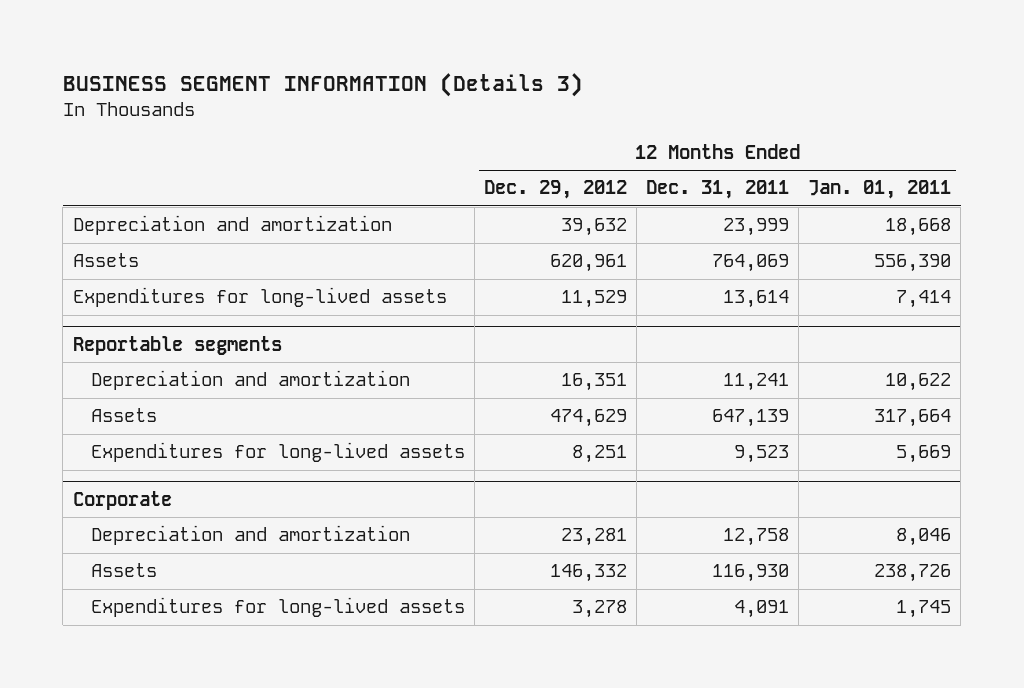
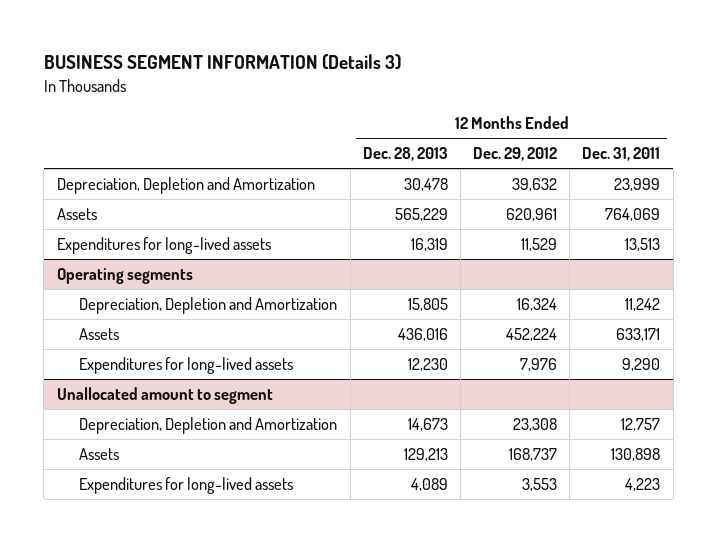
- | 12 Months Ended Dec. 29, 2012 | 12 Months Ended Dec. 31, 2011 | 12 Months Ended Jan. 01, 2011
+ | 12 Months Ended Dec. 28, 2013 | 12 Months Ended Dec. 29, 2012 | 12 Months Ended Dec. 31, 2011
- Depreciation and amortization | 39,632 | 23,999 | 18,668
+ Depreciation, Depletion and Amortization | 30,478 | 39,632 | 23,999
- Expenditures for long-lived assets | 11,529 | 13,614 | 7,414
- Reportable segments
- Depreciation and amortization | 16,351 | 11,241 | 10,622
- Assets | 474,629 | 647,139 | 317,664
- Expenditures for long-lived assets | 8,251 | 9,523 | 5,669
- Corporate
- Depreciation and amortization | 23,281 | 12,758 | 8,046
- Assets | 146,332 | 116,930 | 238,726
- Expenditures for long-lived assets | 3,278 | 4,091 | 1,745
+ Expenditures for long-lived assets | 16,319 | 11,529 | 13,513
+ Operating segments
+ Depreciation, Depletion and Amortization | 15,805 | 16,324 | 11,242
+ Assets | 436,016 | 452,224 | 633,171
+ Expenditures for long-lived assets | 12,230 | 7,976 | 9,290
+ Unallocated amount to segment
+ Depreciation, Depletion and Amortization | 14,673 | 23,308 | 12,757
+ Assets | 129,213 | 168,737 | 130,898
+ Expenditures for long-lived assets | 4,089 | 3,553 | 4,223

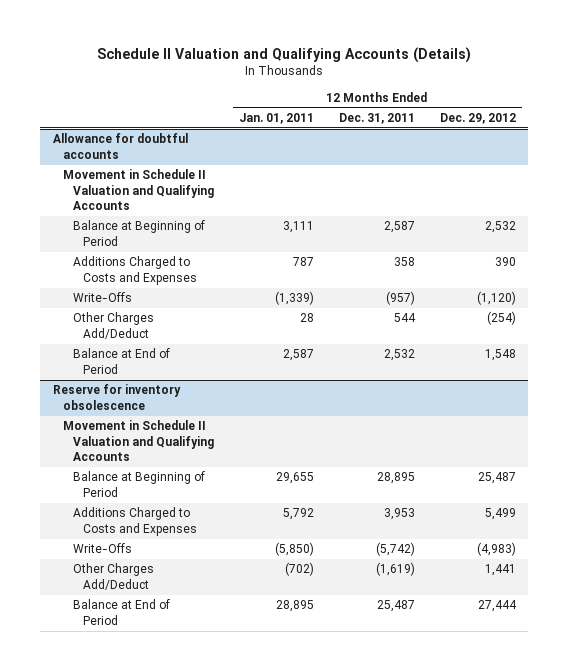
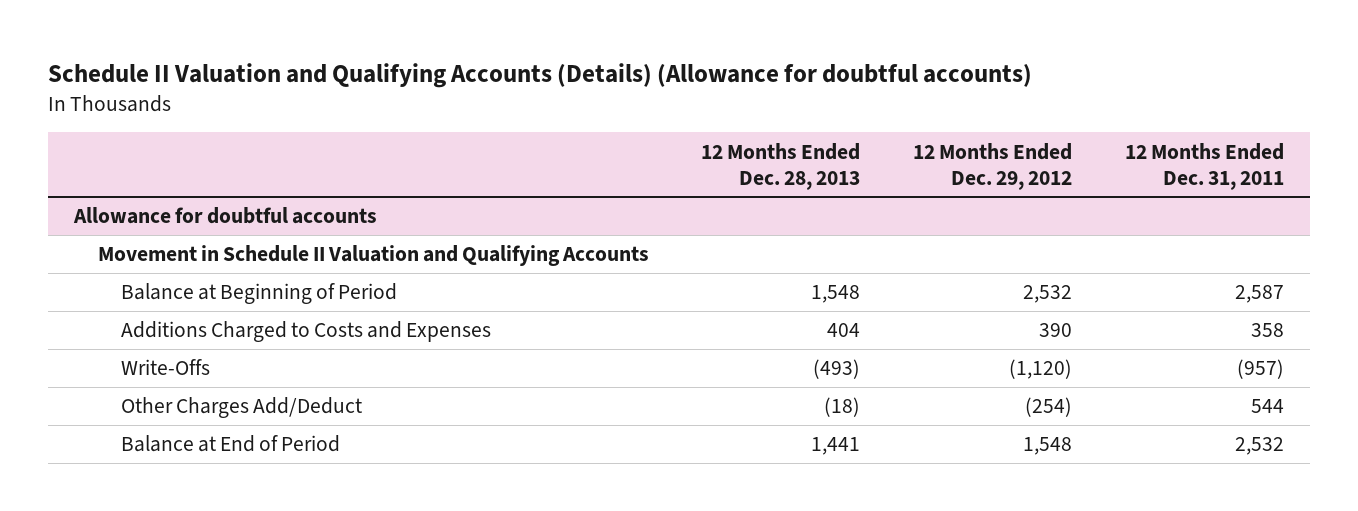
- Schedule II Valuation and Qualifying Accounts (Details)
+ Schedule II Valuation and Qualifying Accounts (Details) (Allowance for doubtful accounts)
- | 12 Months Ended Jan. 01, 2011 | 12 Months Ended Dec. 31, 2011 | 12 Months Ended Dec. 29, 2012
+ | 12 Months Ended Dec. 28, 2013 | 12 Months Ended Dec. 29, 2012 | 12 Months Ended Dec. 31, 2011
- Reserve for inventory obsolescence
- Movement in Schedule II Valuation and Qualifying Accounts
- Balance at Beginning of Period | 29,655 | 28,895 | 25,487
- Additions Charged to Costs and Expenses | 5,792 | 3,953 | 5,499
- Write-Offs | (5,850) | (5,742) | (4,983)
- Other Charges Add/Deduct | (702) | (1,619) | 1,441
- Balance at End of Period | 28,895 | 25,487 | 27,444

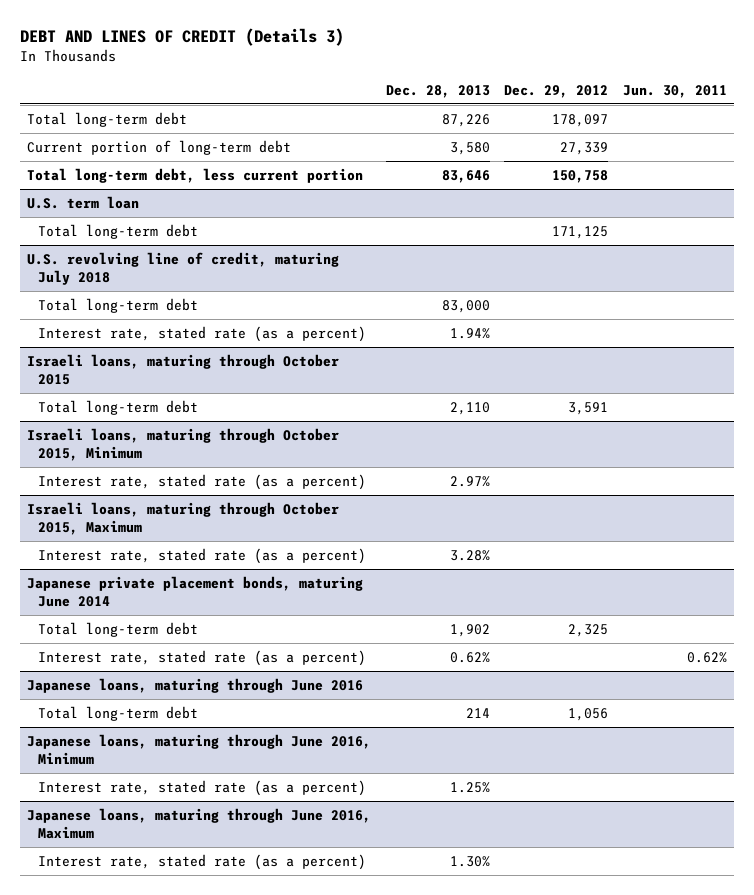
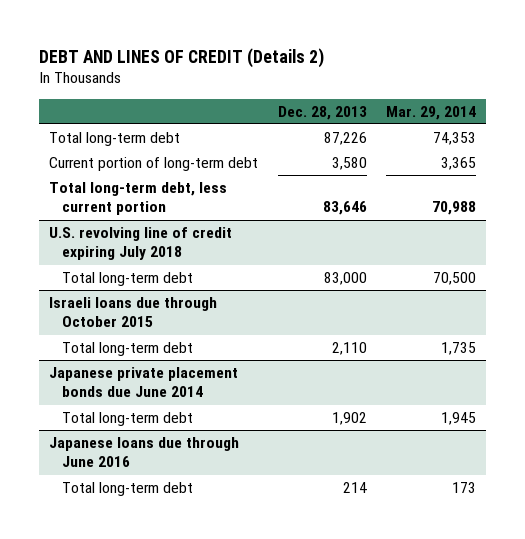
- DEBT AND LINES OF CREDIT (Details 3)
+ DEBT AND LINES OF CREDIT (Details 2)
- | Dec. 28, 2013 | Dec. 29, 2012 | Jun. 30, 2011
+ | Dec. 28, 2013 | Mar. 29, 2014
- U.S. term loan
- Total long-term debt | | 171,125 |
- U.S. revolving line of credit, maturing July 2018
+ U.S. revolving line of credit expiring July 2018
- Interest rate, stated rate (as a percent) | 1.94% | |
- Israeli loans, maturing through October 2015
+ Israeli loans due through October 2015
- Israeli loans, maturing through October 2015, Minimum
- Interest rate, stated rate (as a percent) | 2.97% | |
- Israeli loans, maturing through October 2015, Maximum
- Interest rate, stated rate (as a percent) | 3.28% | |
- Japanese private placement bonds, maturing June 2014
+ Japanese private placement bonds due June 2014
- Interest rate, stated rate (as a percent) | 0.62% | | 0.62%
- Japanese loans, maturing through June 2016
+ Japanese loans due through June 2016
- Japanese loans, maturing through June 2016, Minimum
- Interest rate, stated rate (as a percent) | 1.25% | |
- Japanese loans, maturing through June 2016, Maximum
- Interest rate, stated rate (as a percent) | 1.30% | |

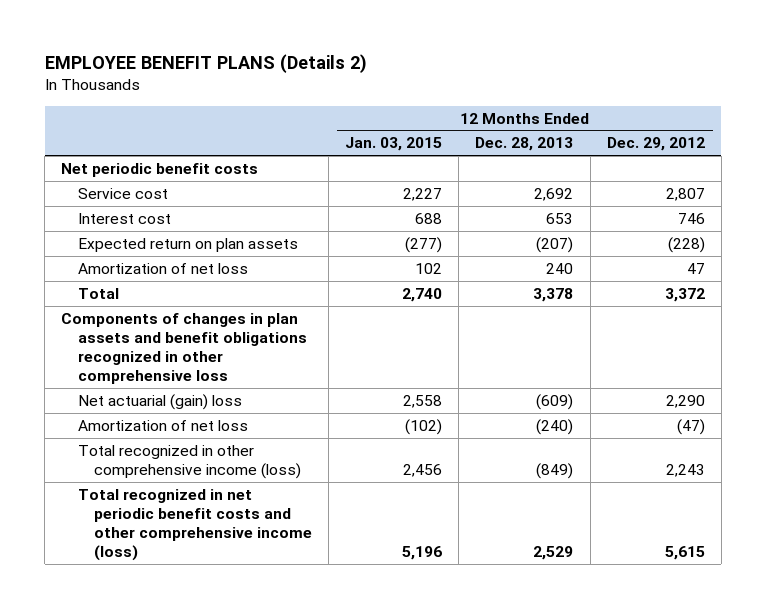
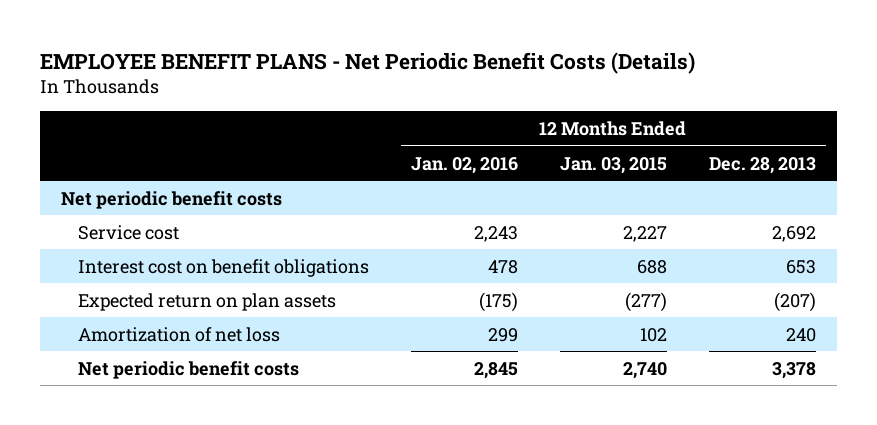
- EMPLOYEE BENEFIT PLANS (Details 2)
+ EMPLOYEE BENEFIT PLANS - Net Periodic Benefit Costs (Details)
- | 12 Months Ended Jan. 03, 2015 | 12 Months Ended Dec. 28, 2013 | 12 Months Ended Dec. 29, 2012
+ | 12 Months Ended Jan. 02, 2016 | 12 Months Ended Jan. 03, 2015 | 12 Months Ended Dec. 28, 2013
- Interest cost | 688 | 653 | 746
+ Interest cost on benefit obligations | 478 | 688 | 653
- Total | 2,740 | 3,378 | 3,372
- Components of changes in plan assets and benefit obligations recognized in other comprehensive loss
- Net actuarial (gain) loss | 2,558 | (609) | 2,290
- Amortization of net loss | (102) | (240) | (47)
- Total recognized in other comprehensive income (loss) | 2,456 | (849) | 2,243
- Total recognized in net periodic benefit costs and other comprehensive income (loss) | 5,196 | 2,529 | 5,615
+ Net periodic benefit costs | 2,845 | 2,740 | 3,378

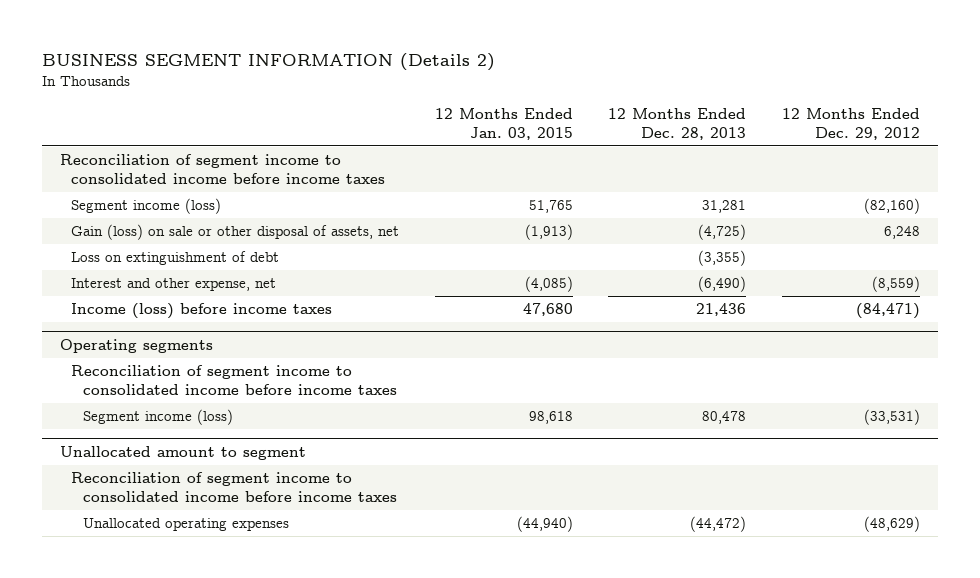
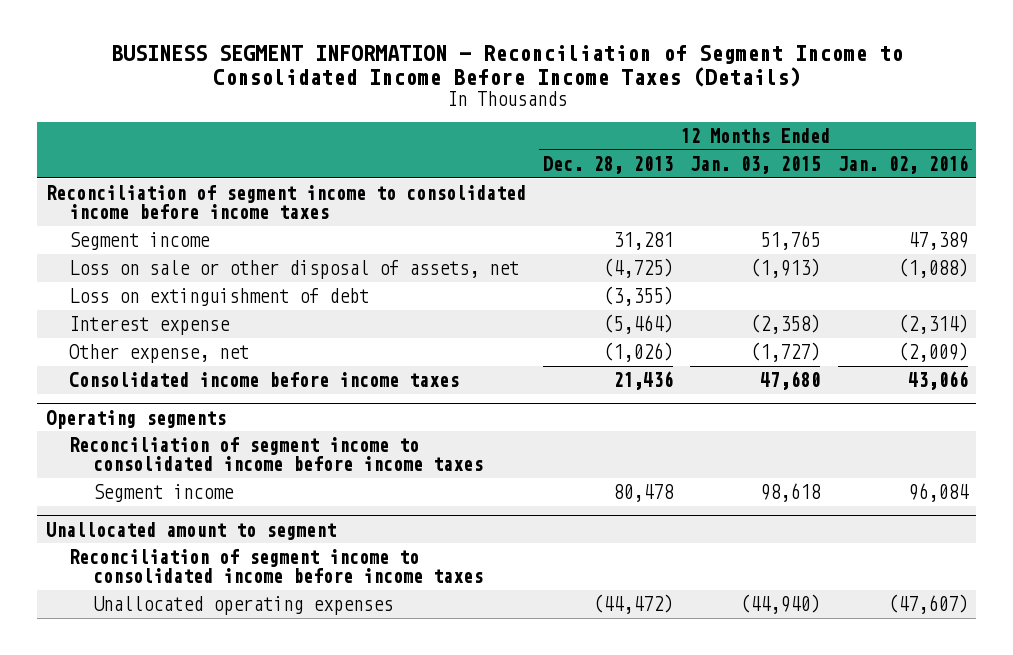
- BUSINESS SEGMENT INFORMATION (Details 2)
+ BUSINESS SEGMENT INFORMATION - Reconciliation of Segment Income to Consolidated Income Before Income Taxes (Details)
- | 12 Months Ended Jan. 03, 2015 | 12 Months Ended Dec. 28, 2013 | 12 Months Ended Dec. 29, 2012
+ | 12 Months Ended Dec. 28, 2013 | 12 Months Ended Jan. 03, 2015 | 12 Months Ended Jan. 02, 2016
- Segment income (loss) | 51,765 | 31,281 | (82,160)
- Gain (loss) on sale or other disposal of assets, net | (1,913) | (4,725) | 6,248
+ Segment income | 31,281 | 51,765 | 47,389
+ Loss on sale or other disposal of assets, net | (4,725) | (1,913) | (1,088)
- Interest and other expense, net | (4,085) | (6,490) | (8,559)
- Income (loss) before income taxes | 47,680 | 21,436 | (84,471)
+ Interest expense | (5,464) | (2,358) | (2,314)
+ Other expense, net | (1,026) | (1,727) | (2,009)
+ Consolidated income before income taxes | 21,436 | 47,680 | 43,066
@ Operating segments
- Segment income (loss) | 98,618 | 80,478 | (33,531)
+ Segment income | 80,478 | 98,618 | 96,084

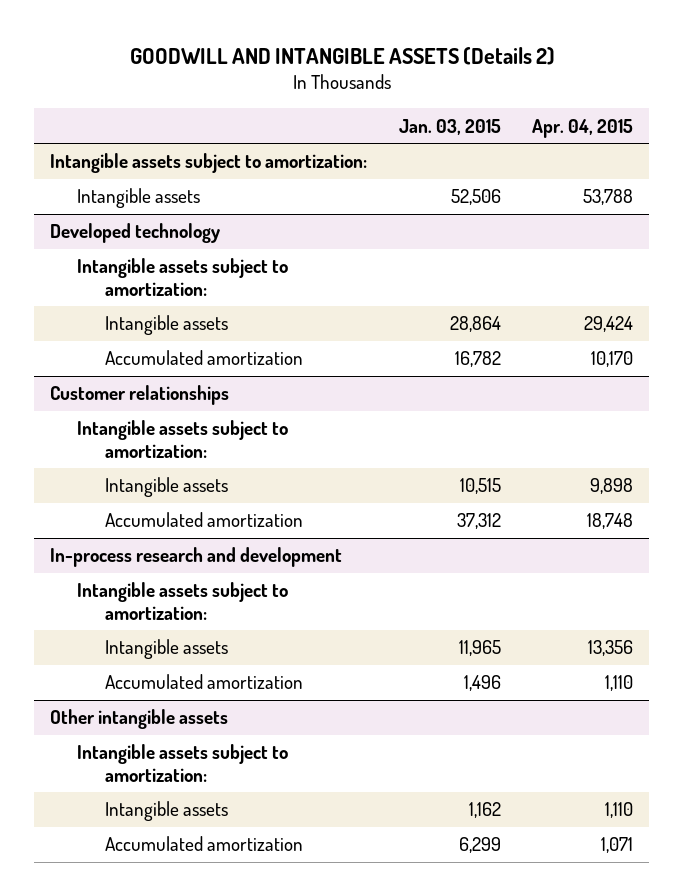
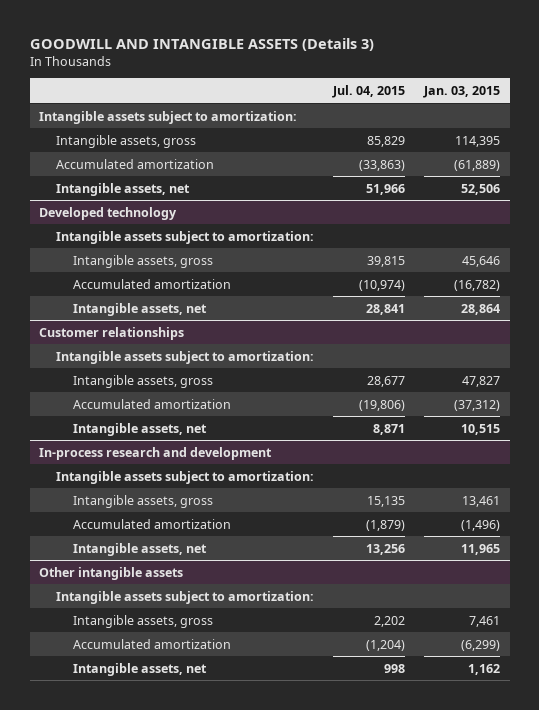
- GOODWILL AND INTANGIBLE ASSETS (Details 2)
+ GOODWILL AND INTANGIBLE ASSETS (Details 3)
- | Jan. 03, 2015 | Apr. 04, 2015
+ | Jul. 04, 2015 | Jan. 03, 2015
- Intangible assets | 52,506 | 53,788
+ Intangible assets, gross | 85,829 | 114,395
+ Accumulated amortization | (33,863) | (61,889)
+ Intangible assets, net | 51,966 | 52,506
@ Developed technology
- Intangible assets | 28,864 | 29,424
- Accumulated amortization | 16,782 | 10,170
+ Intangible assets, gross | 39,815 | 45,646
+ Accumulated amortization | (10,974) | (16,782)
+ Intangible assets, net | 28,841 | 28,864
@ Customer relationships
- Intangible assets | 10,515 | 9,898
- Accumulated amortization | 37,312 | 18,748
+ Intangible assets, gross | 28,677 | 47,827
+ Accumulated amortization | (19,806) | (37,312)
+ Intangible assets, net | 8,871 | 10,515
@ In-process research and development
- Intangible assets | 11,965 | 13,356
- Accumulated amortization | 1,496 | 1,110
+ Intangible assets, gross | 15,135 | 13,461
+ Accumulated amortization | (1,879) | (1,496)
+ Intangible assets, net | 13,256 | 11,965
@ Other intangible assets
- Intangible assets | 1,162 | 1,110
- Accumulated amortization | 6,299 | 1,071
+ Intangible assets, gross | 2,202 | 7,461
+ Accumulated amortization | (1,204) | (6,299)
+ Intangible assets, net | 998 | 1,162

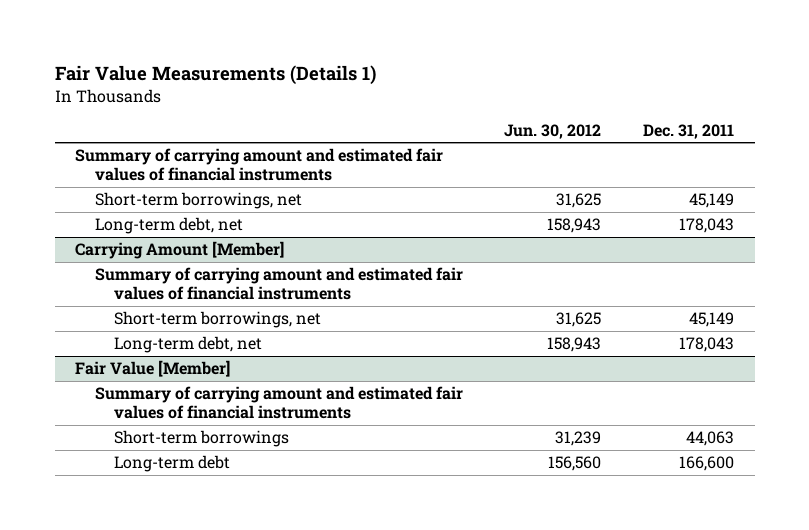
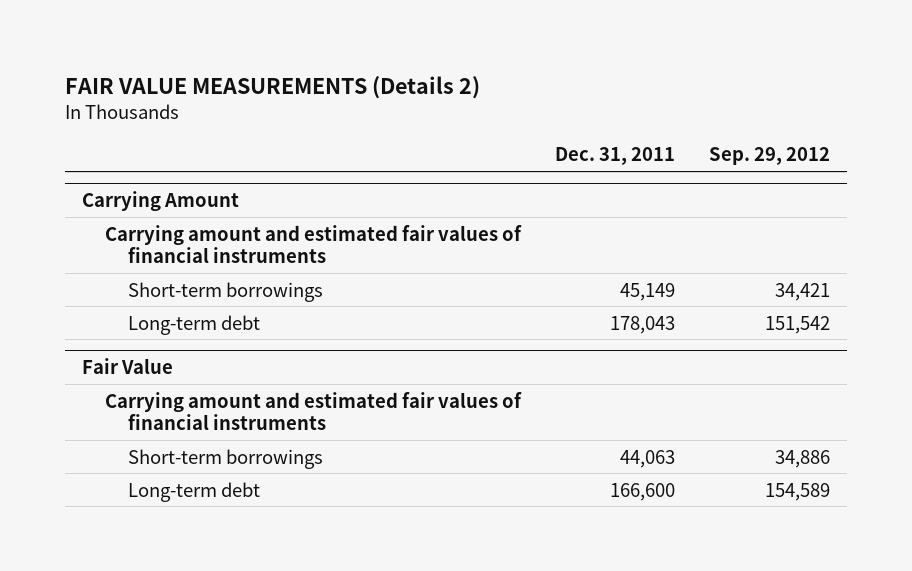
- Fair Value Measurements (Details 1)
+ FAIR VALUE MEASUREMENTS (Details 2)
- | Jun. 30, 2012 | Dec. 31, 2011
+ | Dec. 31, 2011 | Sep. 29, 2012
- Summary of carrying amount and estimated fair values of financial instruments
- Short-term borrowings, net | 31,625 | 45,149
- Long-term debt, net | 158,943 | 178,043
- Carrying Amount [Member]
- Summary of carrying amount and estimated fair values of financial instruments
- Short-term borrowings, net | 31,625 | 45,149
- Long-term debt, net | 158,943 | 178,043
- Fair Value [Member]
- Summary of carrying amount and estimated fair values of financial instruments
+ Carrying Amount
+ Carrying amount and estimated fair values of financial instruments
+ Short-term borrowings | 45,149 | 34,421
+ Long-term debt | 178,043 | 151,542
+ Fair Value
+ Carrying amount and estimated fair values of financial instruments

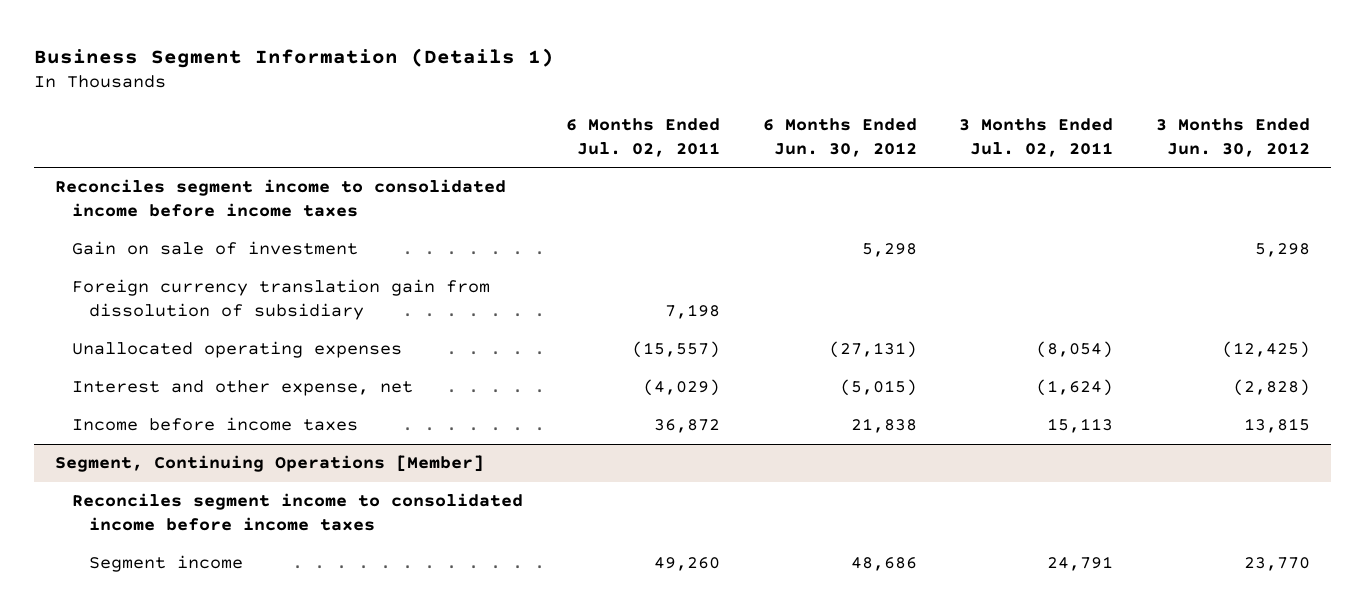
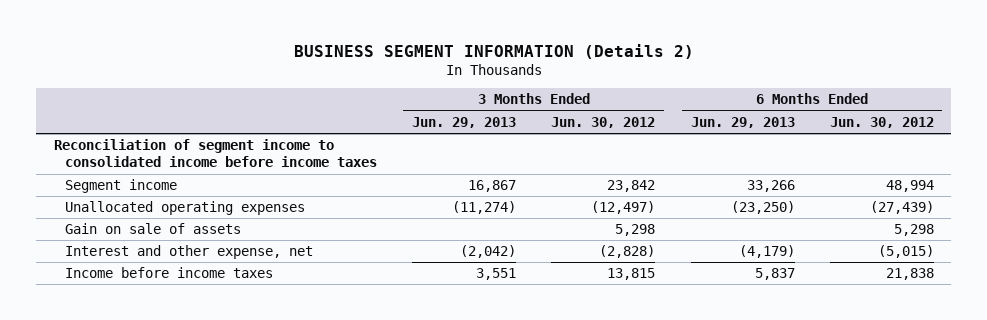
- Business Segment Information (Details 1)
+ BUSINESS SEGMENT INFORMATION (Details 2)
- | 6 Months Ended Jul. 02, 2011 | 6 Months Ended Jun. 30, 2012 | 3 Months Ended Jul. 02, 2011 | 3 Months Ended Jun. 30, 2012
+ | 3 Months Ended Jun. 29, 2013 | 3 Months Ended Jun. 30, 2012 | 6 Months Ended Jun. 29, 2013 | 6 Months Ended Jun. 30, 2012
- Reconciles segment income to consolidated income before income taxes
- Gain on sale of investment | | 5,298 | | 5,298
- Foreign currency translation gain from dissolution of subsidiary | 7,198 | | |
- Unallocated operating expenses | (15,557) | (27,131) | (8,054) | (12,425)
+ Reconciliation of segment income to consolidated income before income taxes
+ Segment income | 16,867 | 23,842 | 33,266 | 48,994
+ Unallocated operating expenses | (11,274) | (12,497) | (23,250) | (27,439)
+ Gain on sale of assets | | 5,298 | | 5,298
- Segment, Continuing Operations [Member]
- Reconciles segment income to consolidated income before income taxes
- Segment income | 49,260 | 48,686 | 24,791 | 23,770

